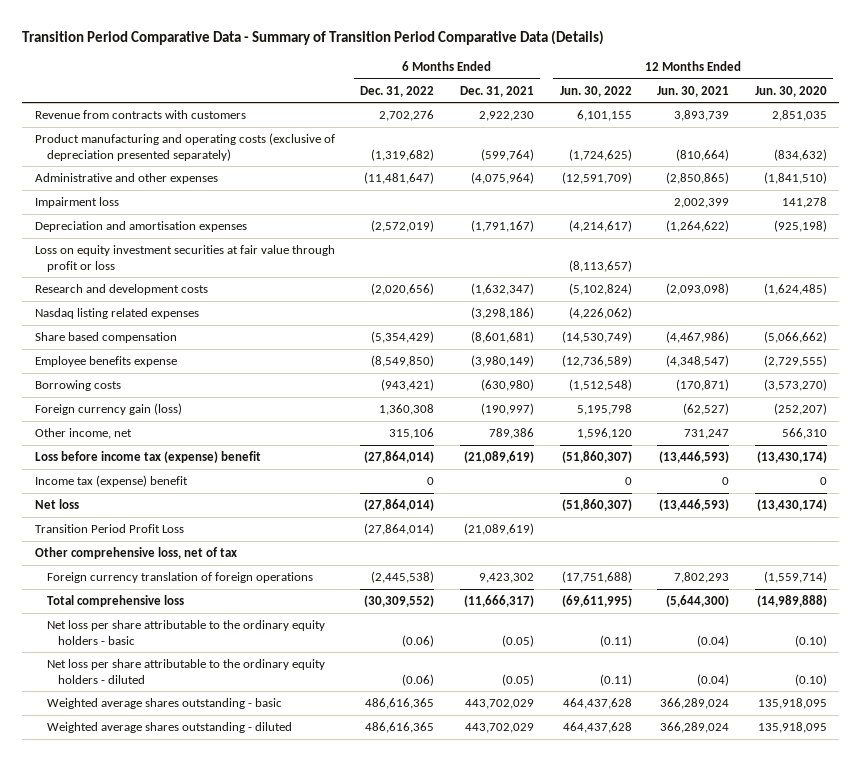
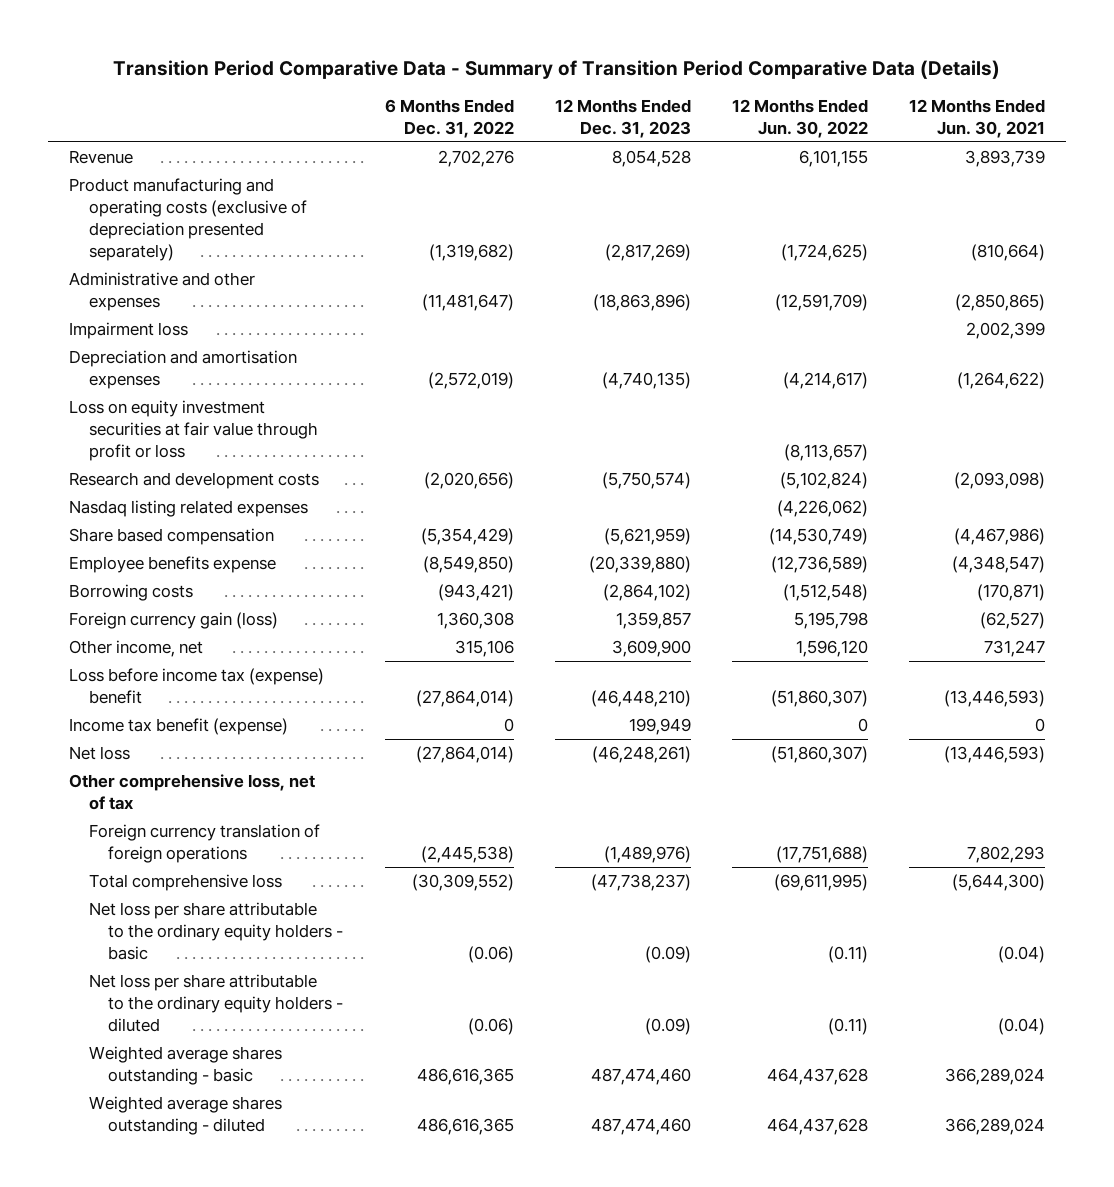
- | 6 Months Ended Dec. 31, 2022 | 6 Months Ended Dec. 31, 2021 | 12 Months Ended Jun. 30, 2022 | 12 Months Ended Jun. 30, 2021 | 12 Months Ended Jun. 30, 2020
+ | 6 Months Ended Dec. 31, 2022 | 12 Months Ended Dec. 31, 2023 | 12 Months Ended Jun. 30, 2022 | 12 Months Ended Jun. 30, 2021
- Revenue from contracts with customers | 2,702,276 | 2,922,230 | 6,101,155 | 3,893,739 | 2,851,035
+ Revenue | 2,702,276 | 8,054,528 | 6,101,155 | 3,893,739
- Income tax (expense) benefit | 0 | | 0 | 0 | 0
+ Income tax benefit (expense) | 0 | 199,949 | 0 | 0
- Transition Period Profit Loss | (27,864,014) | (21,089,619) | | |

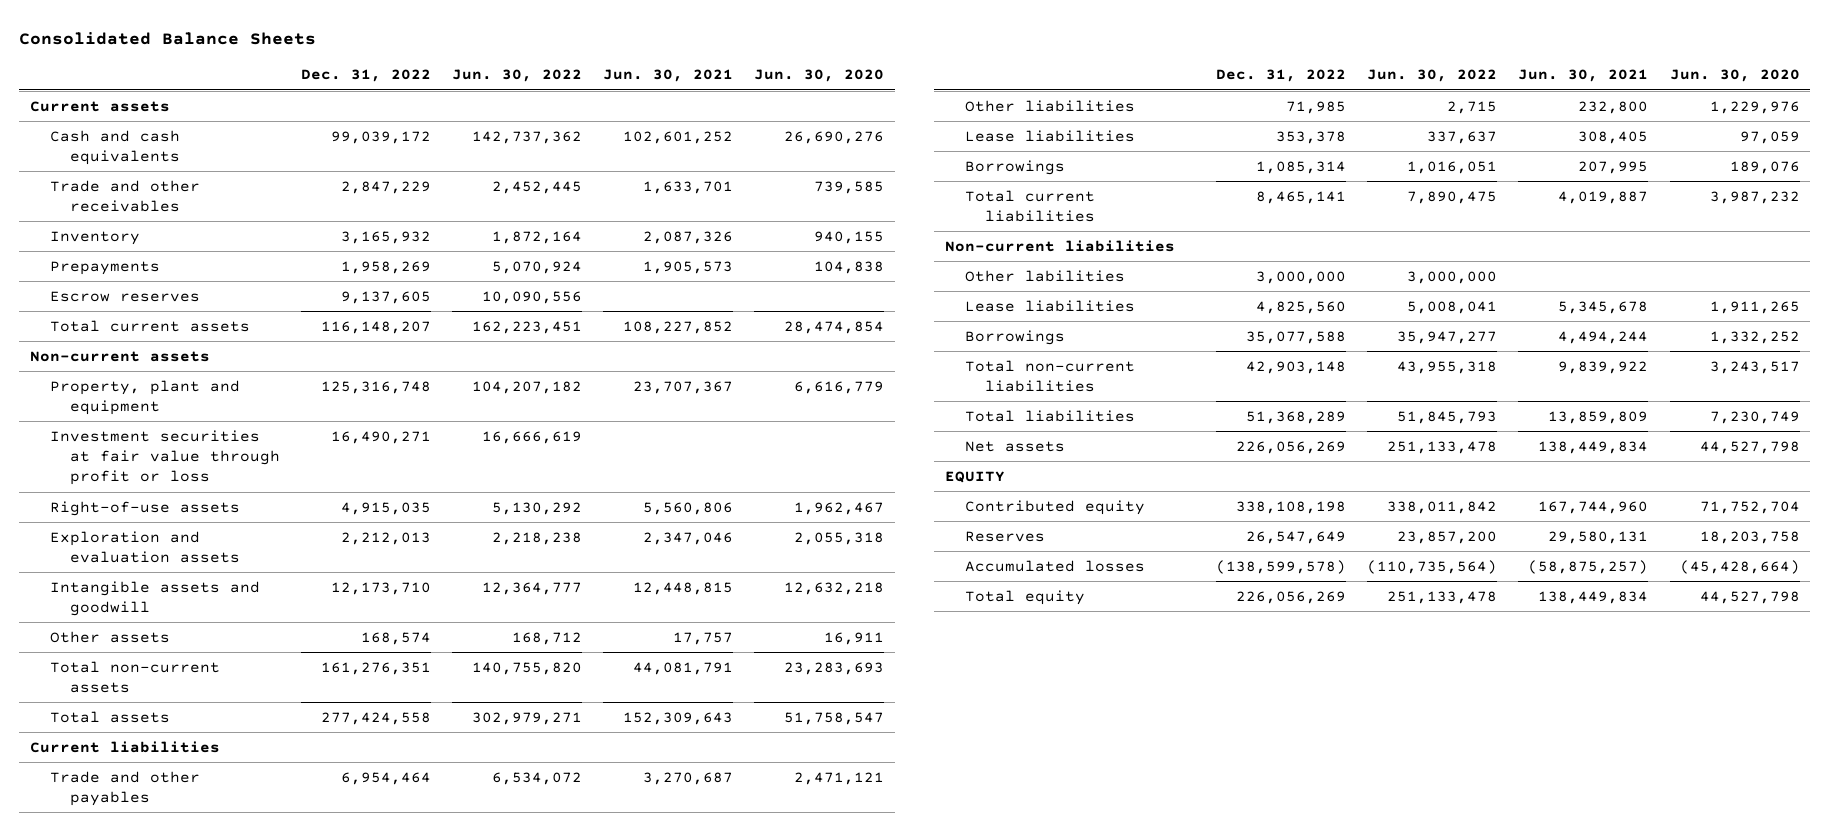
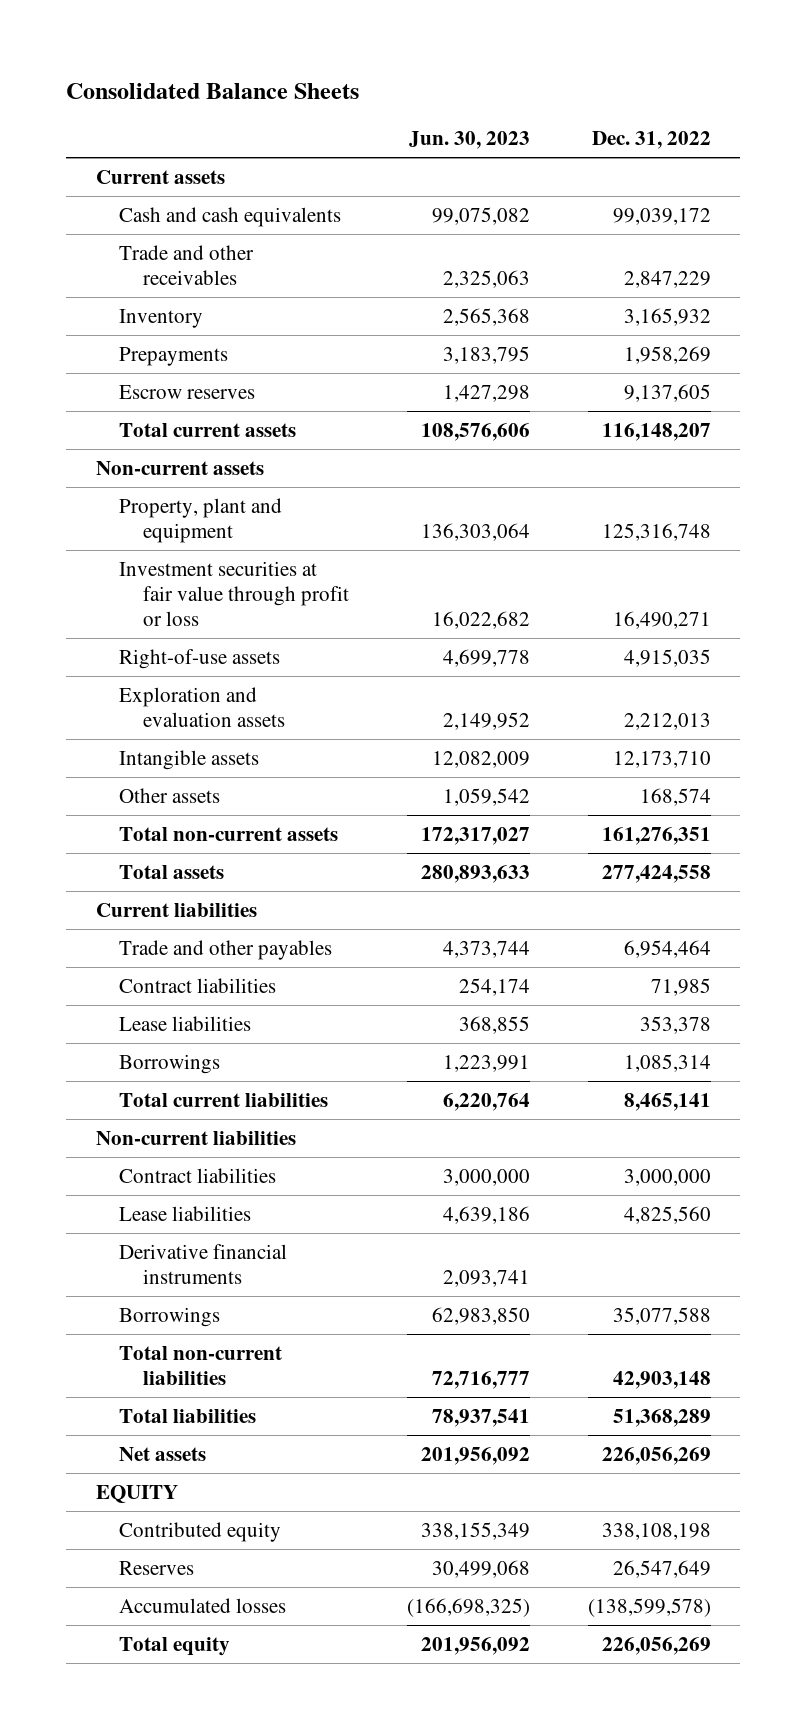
- | Dec. 31, 2022 | Jun. 30, 2022 | Jun. 30, 2021 | Jun. 30, 2020
+ | Jun. 30, 2023 | Dec. 31, 2022
- Intangible assets and goodwill | 12,173,710 | 12,364,777 | 12,448,815 | 12,632,218
+ Intangible assets | 12,082,009 | 12,173,710
- Other liabilities | 71,985 | 2,715 | 232,800 | 1,229,976
+ Contract liabilities | 254,174 | 71,985
- Other labilities | 3,000,000 | 3,000,000 | |
+ Contract liabilities | 3,000,000 | 3,000,000
+ Derivative financial instruments | 2,093,741 |

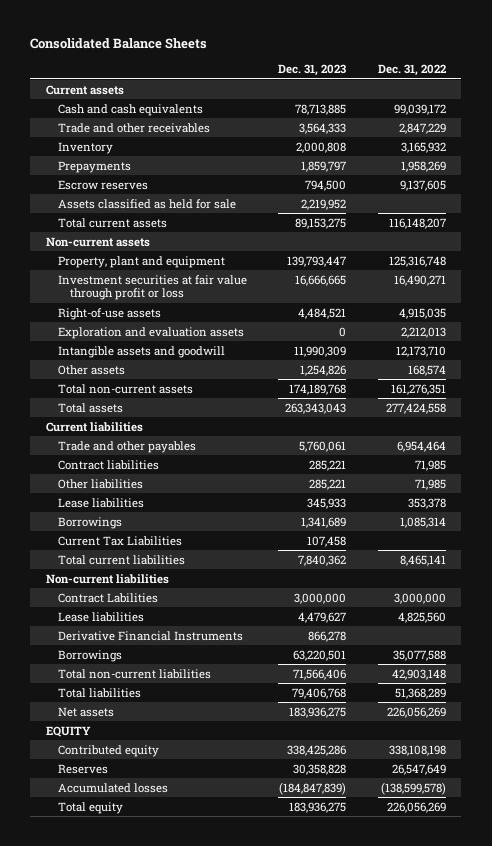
- | Jun. 30, 2023 | Dec. 31, 2022
+ | Dec. 31, 2023 | Dec. 31, 2022
+ Assets classified as held for sale | 2,219,952 |
- Intangible assets | 12,082,009 | 12,173,710
+ Intangible assets and goodwill | 11,990,309 | 12,173,710
+ Other liabilities | 285,221 | 71,985
+ Current Tax Liabilities | 107,458 |
- Contract liabilities | 3,000,000 | 3,000,000
+ Contract Labilities | 3,000,000 | 3,000,000
- Derivative financial instruments | 2,093,741 |
+ Derivative Financial Instruments | 866,278 |

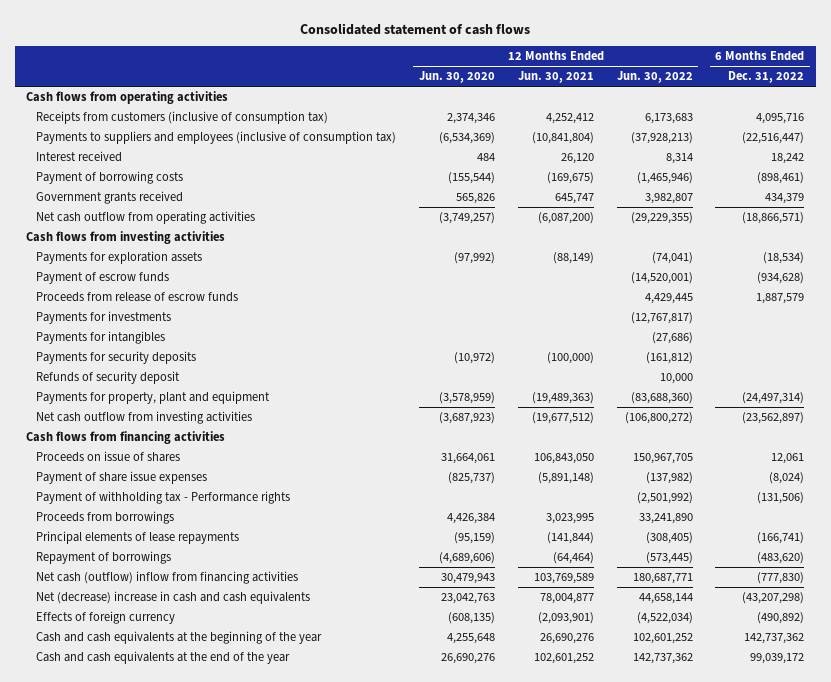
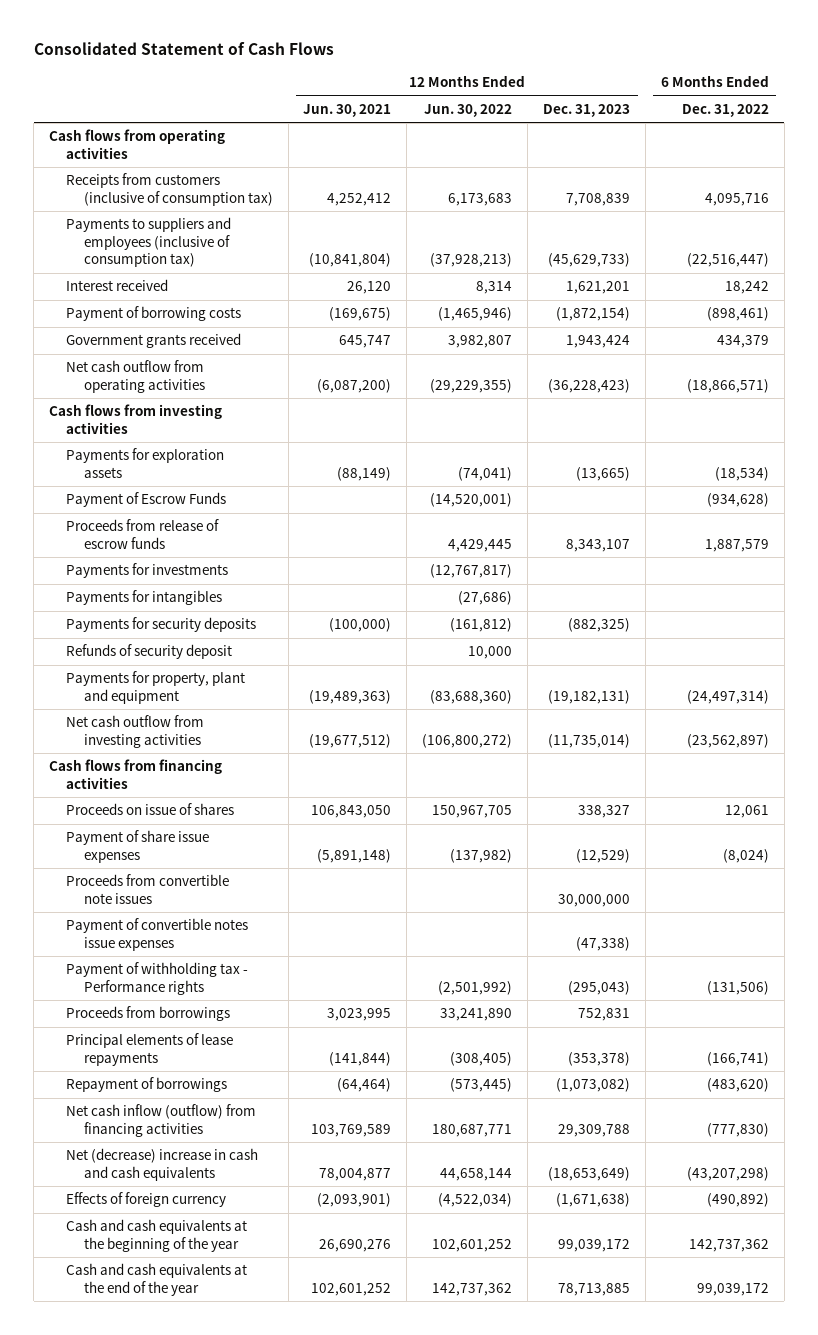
- Consolidated statement of cash flows
+ Consolidated Statement of Cash Flows
- | 12 Months Ended Jun. 30, 2020 | 12 Months Ended Jun. 30, 2021 | 12 Months Ended Jun. 30, 2022 | 6 Months Ended Dec. 31, 2022
+ | 12 Months Ended Jun. 30, 2021 | 12 Months Ended Jun. 30, 2022 | 12 Months Ended Dec. 31, 2023 | 6 Months Ended Dec. 31, 2022
- Payment of escrow funds | | | (14,520,001) | (934,628)
+ Payment of Escrow Funds | | (14,520,001) | | (934,628)
+ Proceeds from convertible note issues | | | 30,000,000 |
+ Payment of convertible notes issue expenses | | | (47,338) |
- Net cash (outflow) inflow from financing activities | 30,479,943 | 103,769,589 | 180,687,771 | (777,830)
+ Net cash inflow (outflow) from financing activities | 103,769,589 | 180,687,771 | 29,309,788 | (777,830)

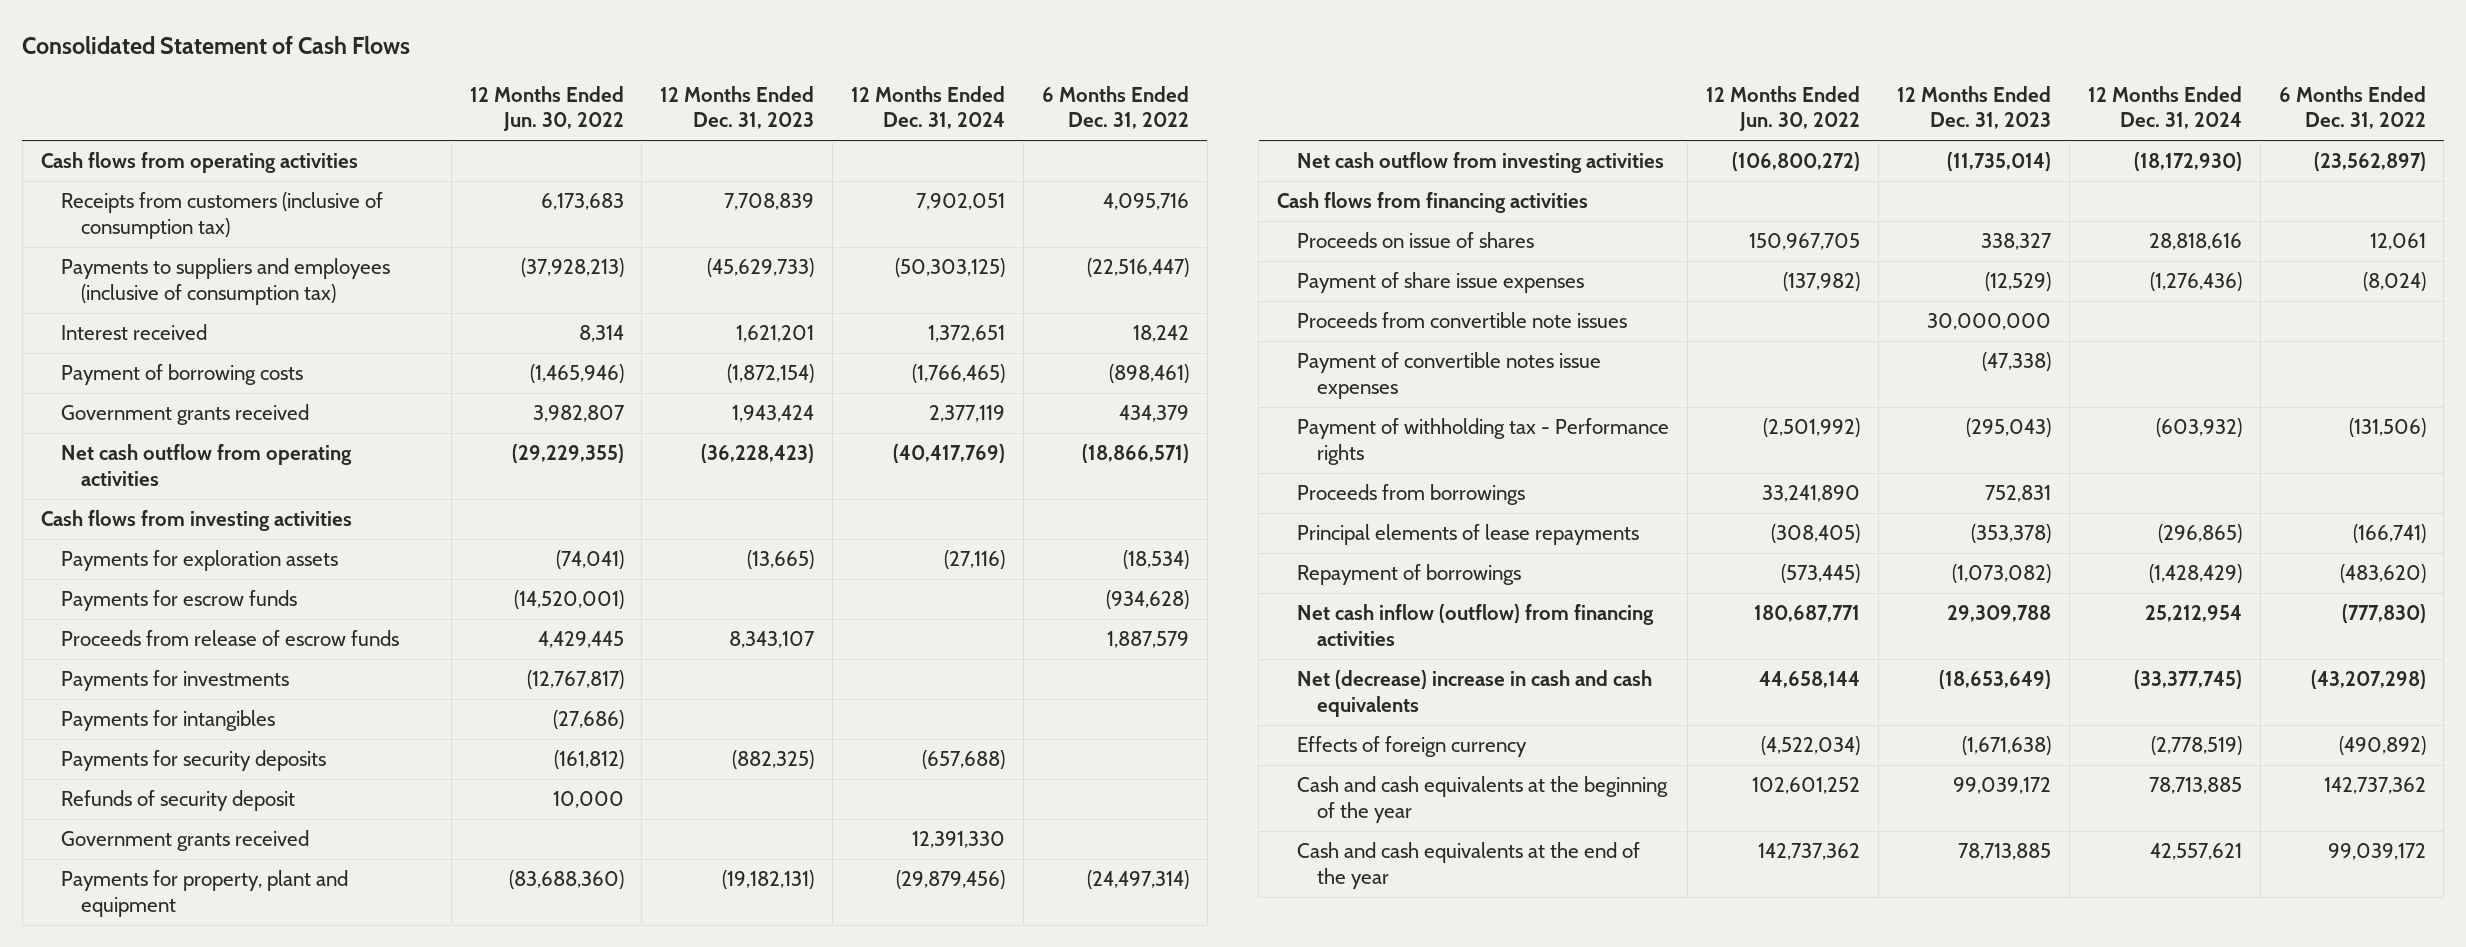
- | 12 Months Ended Jun. 30, 2021 | 12 Months Ended Jun. 30, 2022 | 12 Months Ended Dec. 31, 2023 | 6 Months Ended Dec. 31, 2022
+ | 12 Months Ended Jun. 30, 2022 | 12 Months Ended Dec. 31, 2023 | 12 Months Ended Dec. 31, 2024 | 6 Months Ended Dec. 31, 2022
- Payment of Escrow Funds | | (14,520,001) | | (934,628)
+ Payments for escrow funds | (14,520,001) | | | (934,628)
+ Government grants received | | | 12,391,330 |

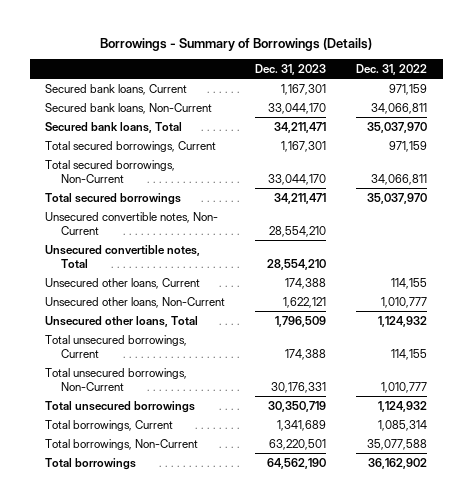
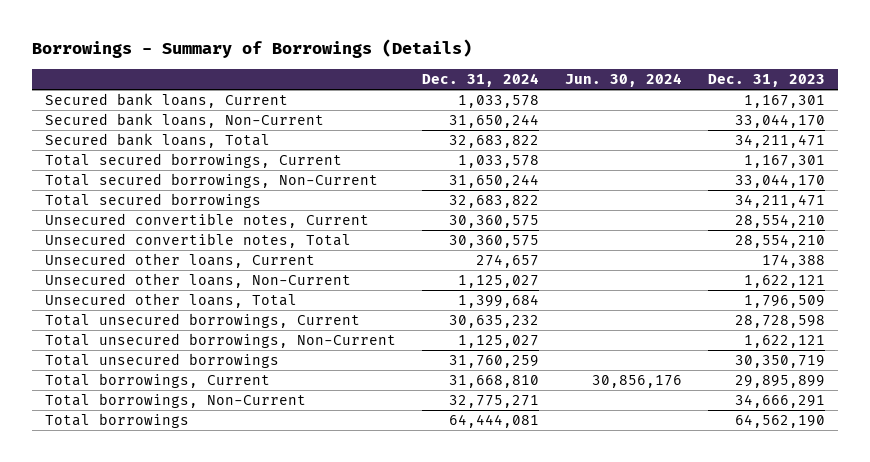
- | Dec. 31, 2023 | Dec. 31, 2022
+ | Dec. 31, 2024 | Jun. 30, 2024 | Dec. 31, 2023
- Unsecured convertible notes, Non- Current | 28,554,210 |
+ Unsecured convertible notes, Current | 30,360,575 | | 28,554,210
- Total unsecured borrowings, Current | 174,388 | 114,155
- Total unsecured borrowings, Non-Current | 30,176,331 | 1,010,777
+ Total unsecured borrowings, Current | 30,635,232 | | 28,728,598
+ Total unsecured borrowings, Non-Current | 1,125,027 | | 1,622,121
- Total borrowings, Current | 1,341,689 | 1,085,314
- Total borrowings, Non-Current | 63,220,501 | 35,077,588
+ Total borrowings, Current | 31,668,810 | 30,856,176 | 29,895,899
+ Total borrowings, Non-Current | 32,775,271 | | 34,666,291

